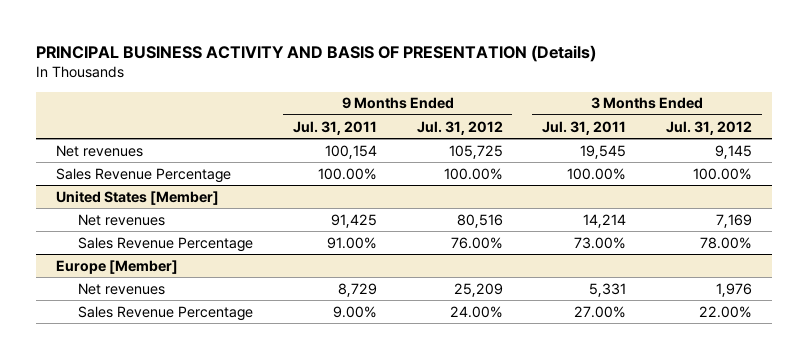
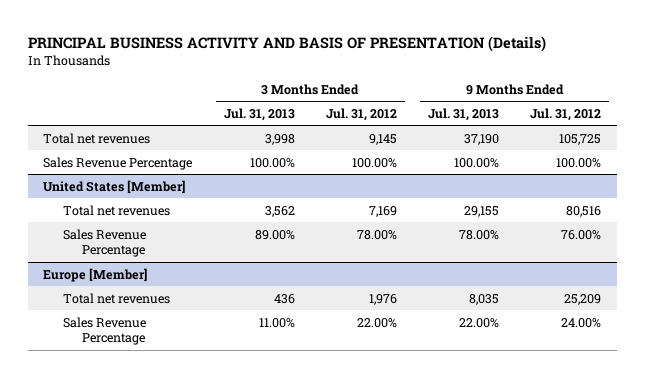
- | 9 Months Ended Jul. 31, 2011 | 9 Months Ended Jul. 31, 2012 | 3 Months Ended Jul. 31, 2011 | 3 Months Ended Jul. 31, 2012
+ | 3 Months Ended Jul. 31, 2013 | 3 Months Ended Jul. 31, 2012 | 9 Months Ended Jul. 31, 2013 | 9 Months Ended Jul. 31, 2012
- Net revenues | 100,154 | 105,725 | 19,545 | 9,145
+ Total net revenues | 3,998 | 9,145 | 37,190 | 105,725
@ United States [Member]
- Net revenues | 91,425 | 80,516 | 14,214 | 7,169
+ Total net revenues | 3,562 | 7,169 | 29,155 | 80,516
@ Europe [Member]
- Net revenues | 8,729 | 25,209 | 5,331 | 1,976
+ Total net revenues | 436 | 1,976 | 8,035 | 25,209

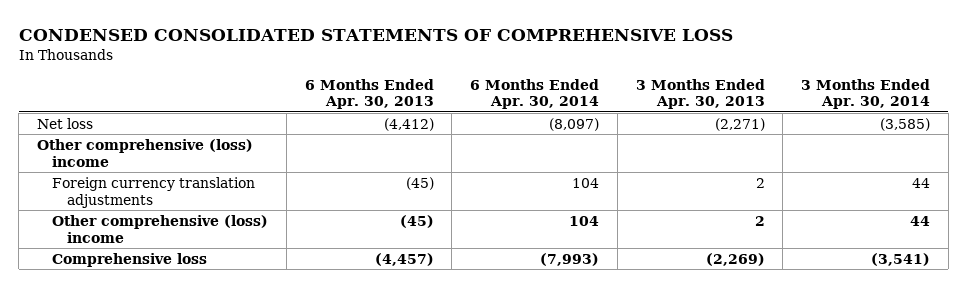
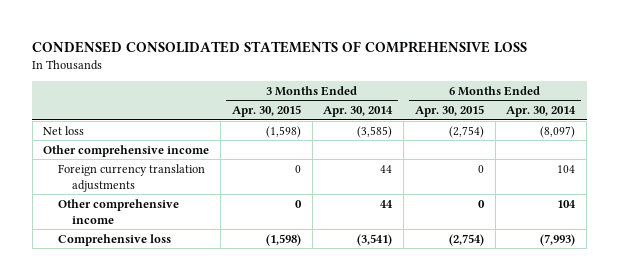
- | 6 Months Ended Apr. 30, 2013 | 6 Months Ended Apr. 30, 2014 | 3 Months Ended Apr. 30, 2013 | 3 Months Ended Apr. 30, 2014
+ | 3 Months Ended Apr. 30, 2015 | 3 Months Ended Apr. 30, 2014 | 6 Months Ended Apr. 30, 2015 | 6 Months Ended Apr. 30, 2014
- Other comprehensive (loss) income
+ Other comprehensive income
- Other comprehensive (loss) income | (45) | 104 | 2 | 44
+ Other comprehensive income | 0 | 44 | 0 | 104

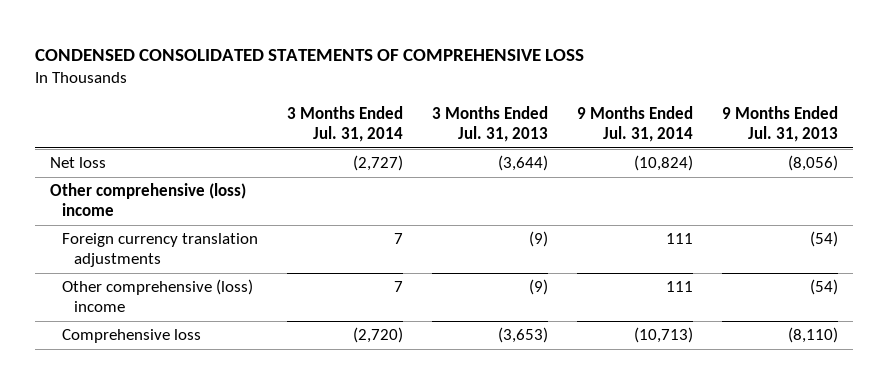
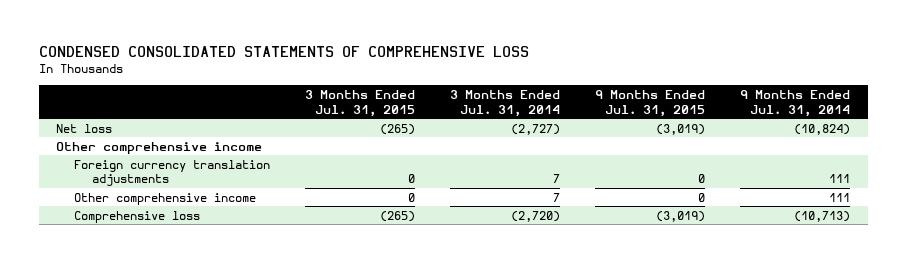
- | 3 Months Ended Jul. 31, 2014 | 3 Months Ended Jul. 31, 2013 | 9 Months Ended Jul. 31, 2014 | 9 Months Ended Jul. 31, 2013
+ | 3 Months Ended Jul. 31, 2015 | 3 Months Ended Jul. 31, 2014 | 9 Months Ended Jul. 31, 2015 | 9 Months Ended Jul. 31, 2014
- Other comprehensive (loss) income
+ Other comprehensive income
- Other comprehensive (loss) income | 7 | (9) | 111 | (54)
+ Other comprehensive income | 0 | 7 | 0 | 111

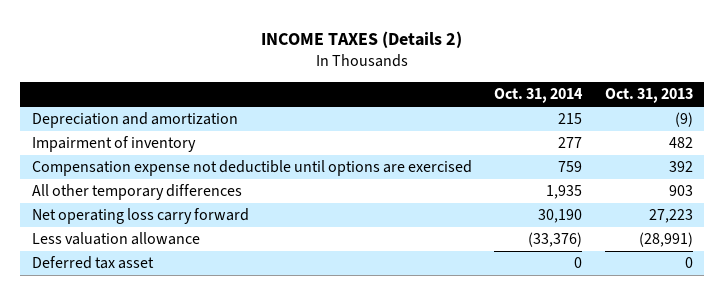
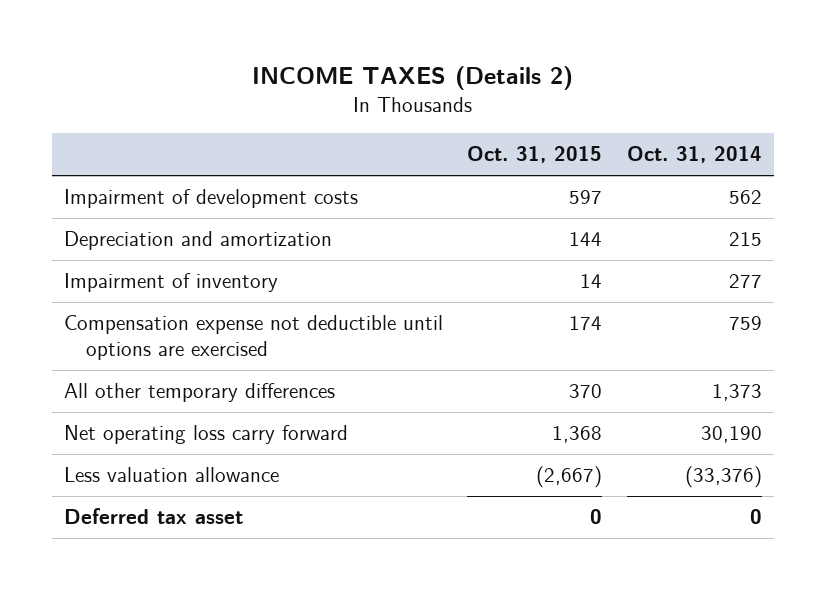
- | Oct. 31, 2014 | Oct. 31, 2013
+ | Oct. 31, 2015 | Oct. 31, 2014
+ Impairment of development costs | 597 | 562
- All other temporary differences | 1,935 | 903
+ All other temporary differences | 370 | 1,373

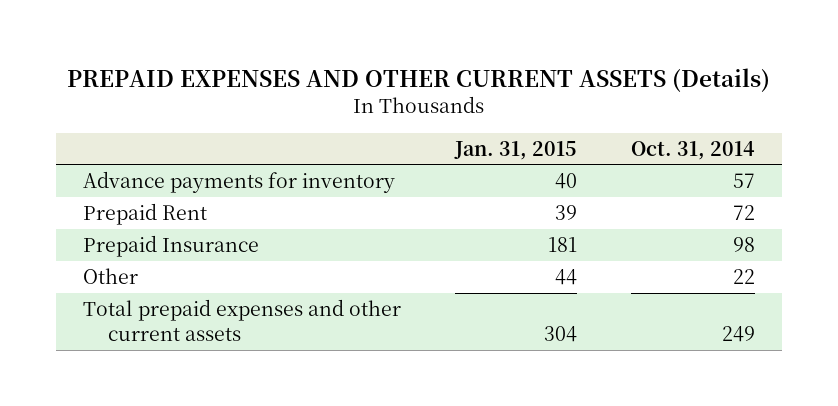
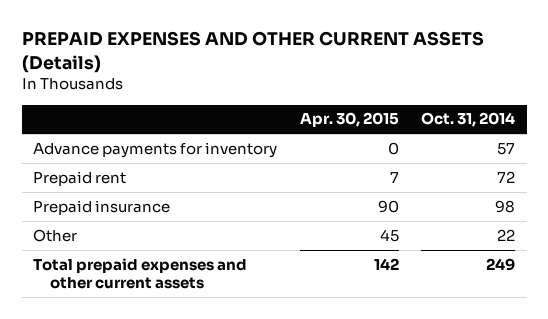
- | Jan. 31, 2015 | Oct. 31, 2014
+ | Apr. 30, 2015 | Oct. 31, 2014
- Prepaid Rent | 39 | 72
- Prepaid Insurance | 181 | 98
+ Prepaid rent | 7 | 72
+ Prepaid insurance | 90 | 98

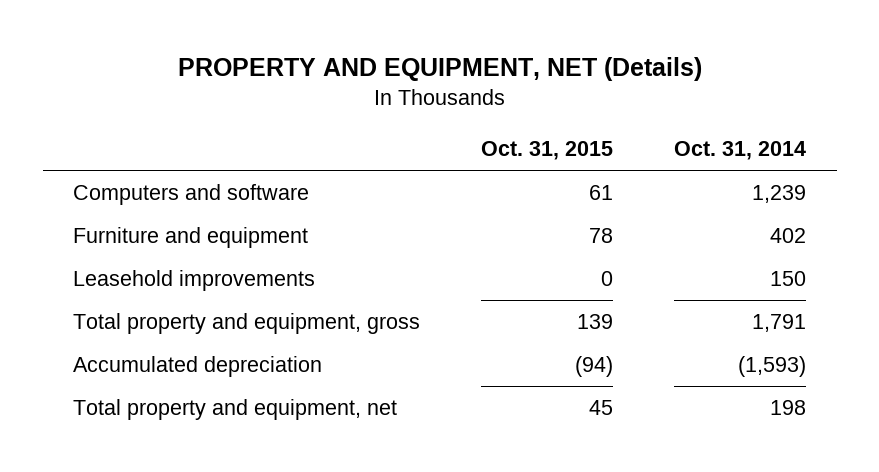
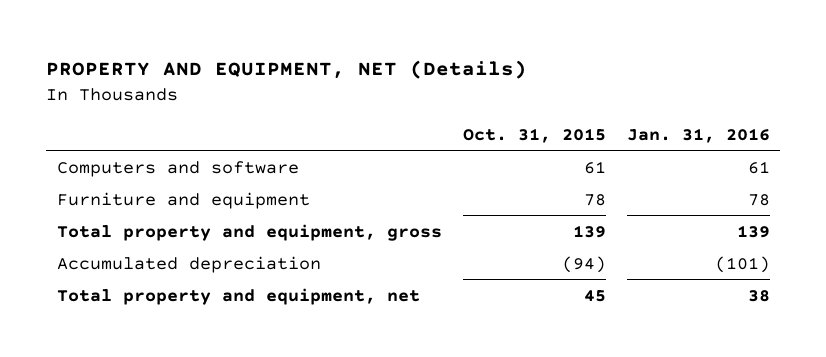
- | Oct. 31, 2015 | Oct. 31, 2014
+ | Oct. 31, 2015 | Jan. 31, 2016
- Leasehold improvements | 0 | 150

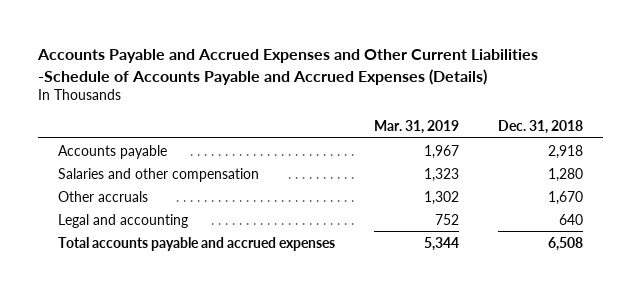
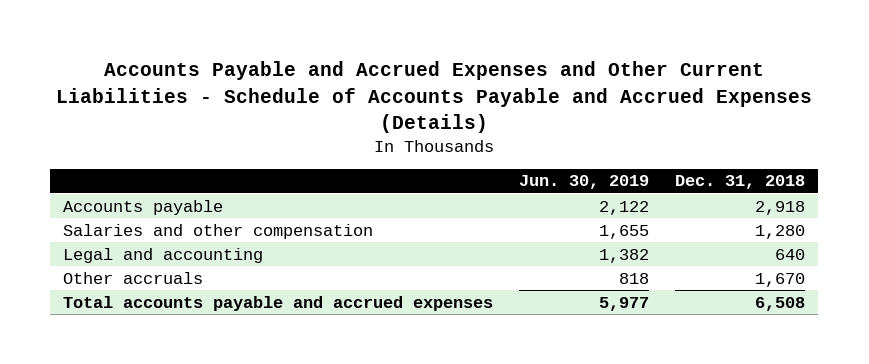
- Accounts Payable and Accrued Expenses and Other Current Liabilities -Schedule of Accounts Payable and Accrued Expenses (Details)
+ Accounts Payable and Accrued Expenses and Other Current Liabilities - Schedule of Accounts Payable and Accrued Expenses (Details)
- | Mar. 31, 2019 | Dec. 31, 2018
+ | Jun. 30, 2019 | Dec. 31, 2018
moved down: Other accruals | 818 | 1,670

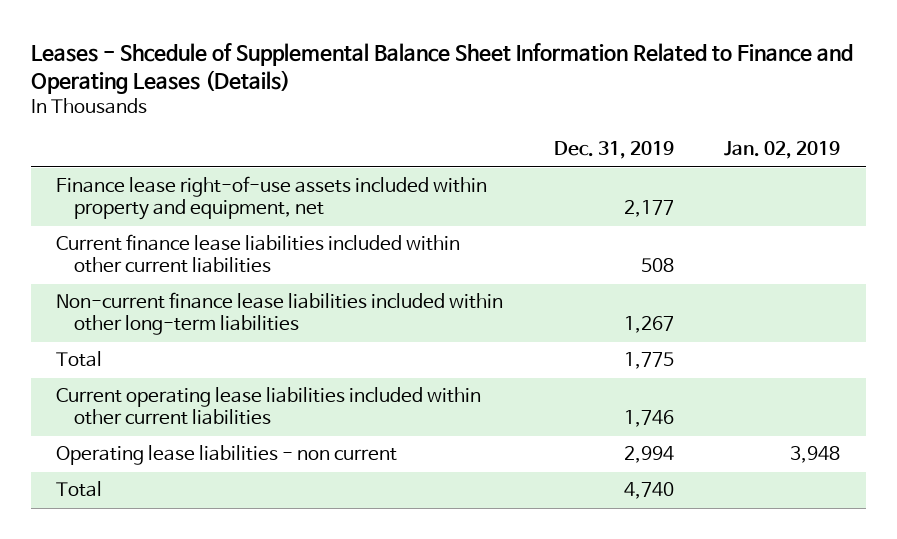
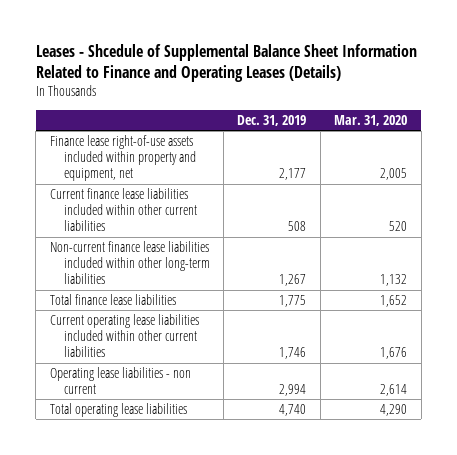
- | Dec. 31, 2019 | Jan. 02, 2019
+ | Dec. 31, 2019 | Mar. 31, 2020
- Total | 1,775 |
+ Total finance lease liabilities | 1,775 | 1,652
- Total | 4,740 |
+ Total operating lease liabilities | 4,740 | 4,290

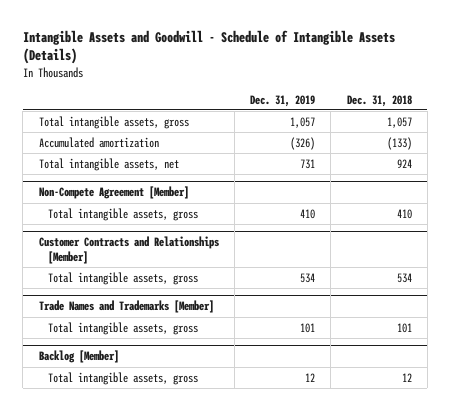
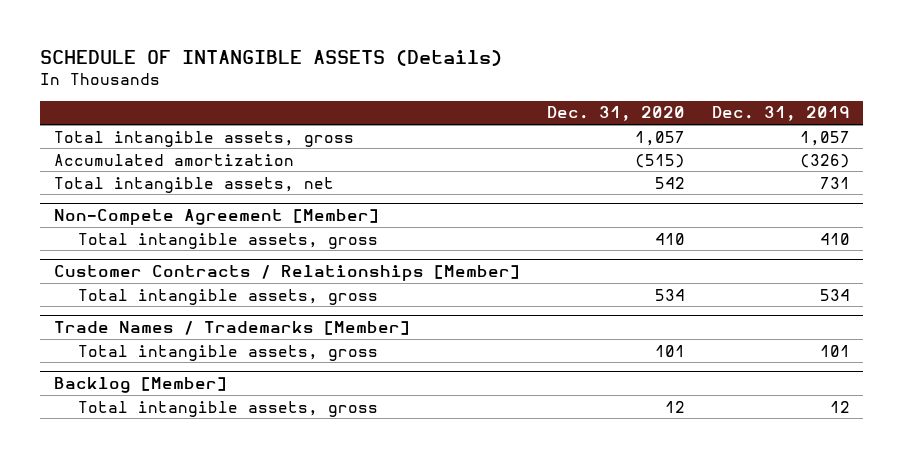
- Intangible Assets and Goodwill - Schedule of Intangible Assets (Details)
+ SCHEDULE OF INTANGIBLE ASSETS (Details)
- | Dec. 31, 2019 | Dec. 31, 2018
+ | Dec. 31, 2020 | Dec. 31, 2019
- Customer Contracts and Relationships [Member]
+ Customer Contracts / Relationships [Member]
- Trade Names and Trademarks [Member]
+ Trade Names / Trademarks [Member]

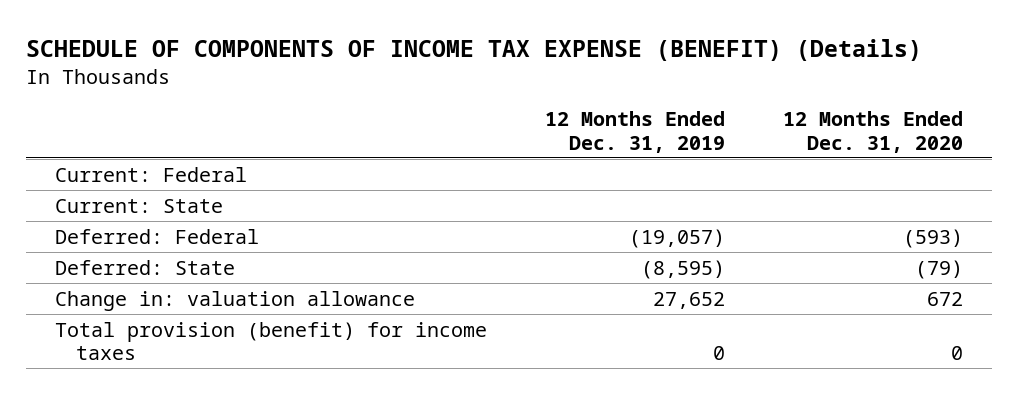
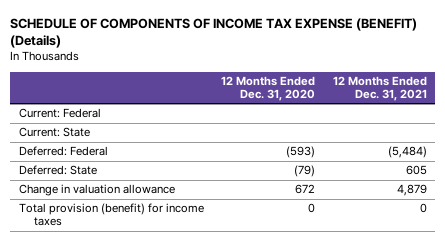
- | 12 Months Ended Dec. 31, 2019 | 12 Months Ended Dec. 31, 2020
+ | 12 Months Ended Dec. 31, 2020 | 12 Months Ended Dec. 31, 2021
- Change in: valuation allowance | 27,652 | 672
+ Change in valuation allowance | 672 | 4,879

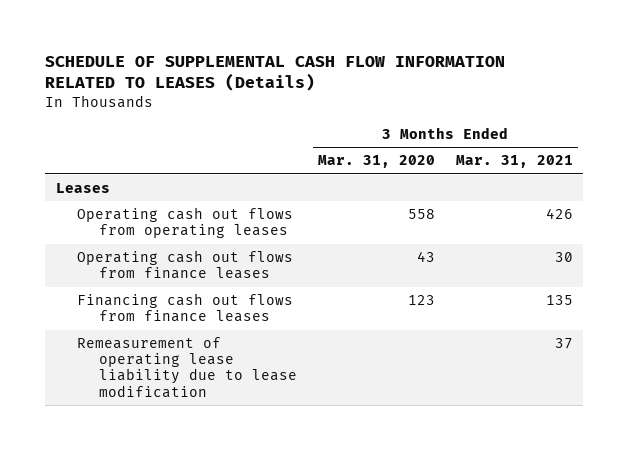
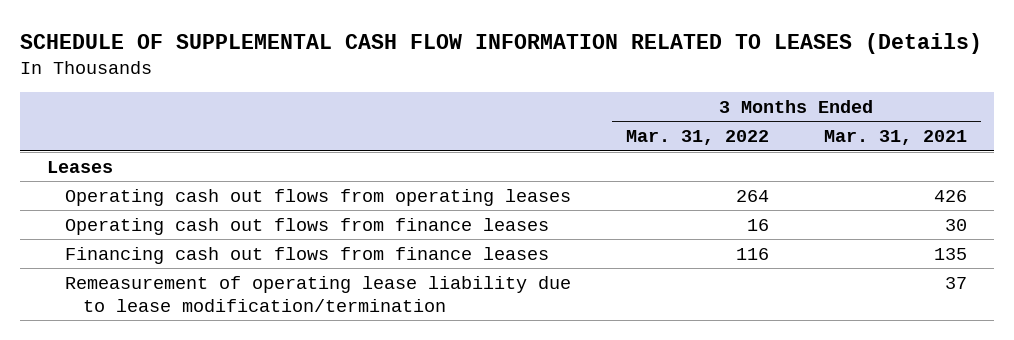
- | 3 Months Ended Mar. 31, 2020 | 3 Months Ended Mar. 31, 2021
+ | 3 Months Ended Mar. 31, 2022 | 3 Months Ended Mar. 31, 2021
- Remeasurement of operating lease liability due to lease modification | | 37
+ Remeasurement of operating lease liability due to lease modification/termination | | 37

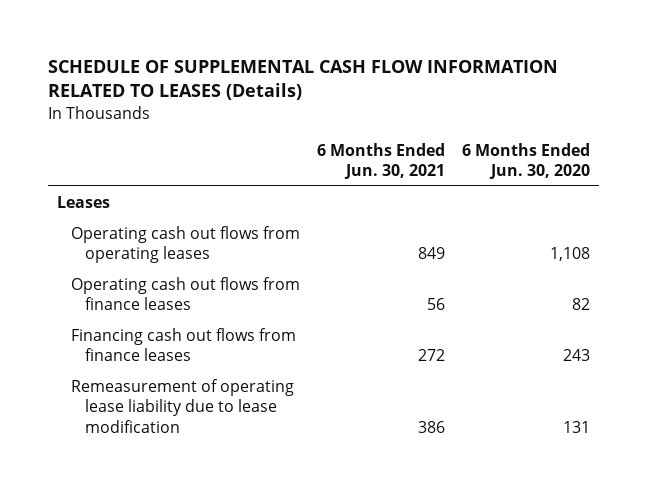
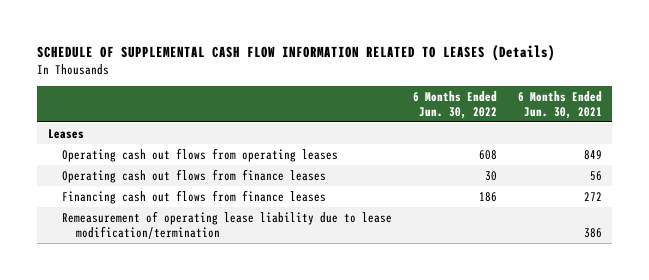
- | 6 Months Ended Jun. 30, 2021 | 6 Months Ended Jun. 30, 2020
+ | 6 Months Ended Jun. 30, 2022 | 6 Months Ended Jun. 30, 2021
- Remeasurement of operating lease liability due to lease modification | 386 | 131
+ Remeasurement of operating lease liability due to lease modification/termination | | 386

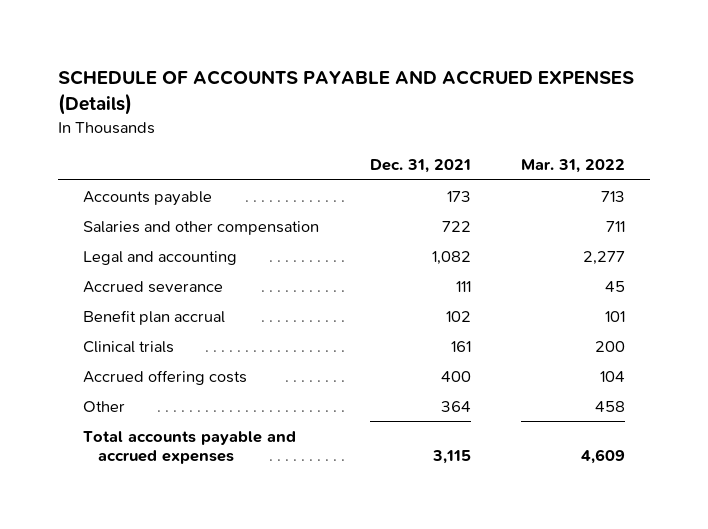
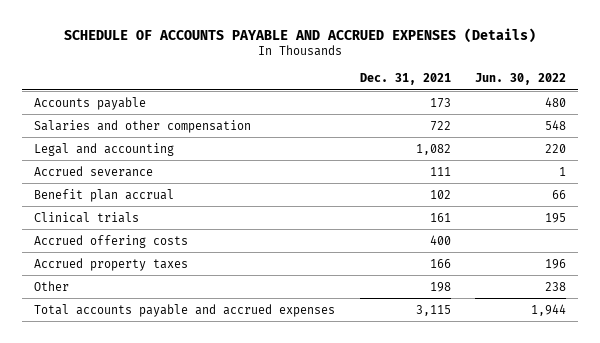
- | Dec. 31, 2021 | Mar. 31, 2022
+ | Dec. 31, 2021 | Jun. 30, 2022
- Other | 364 | 458
+ Accrued property taxes | 166 | 196
+ Other | 198 | 238

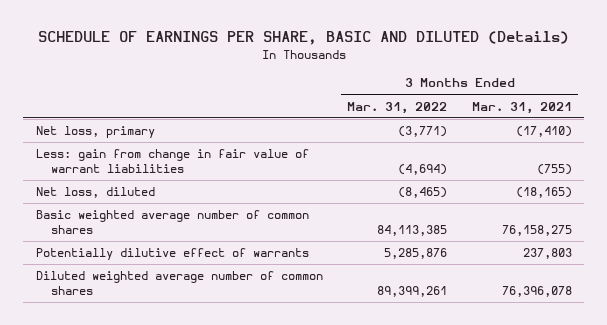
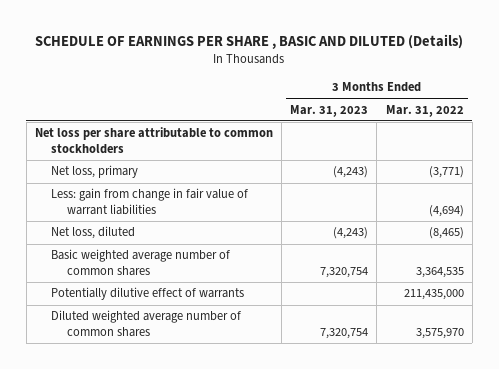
- SCHEDULE OF EARNINGS PER SHARE, BASIC AND DILUTED (Details)
+ SCHEDULE OF EARNINGS PER SHARE , BASIC AND DILUTED (Details)
- | 3 Months Ended Mar. 31, 2022 | 3 Months Ended Mar. 31, 2021
+ | 3 Months Ended Mar. 31, 2023 | 3 Months Ended Mar. 31, 2022
+ Net loss per share attributable to common stockholders
- Basic weighted average number of common shares | 84,113,385 | 76,158,275
- Potentially dilutive effect of warrants | 5,285,876 | 237,803
- Diluted weighted average number of common shares | 89,399,261 | 76,396,078
+ Basic weighted average number of common shares | 7,320,754 | 3,364,535
+ Potentially dilutive effect of warrants | | 211,435,000
+ Diluted weighted average number of common shares | 7,320,754 | 3,575,970

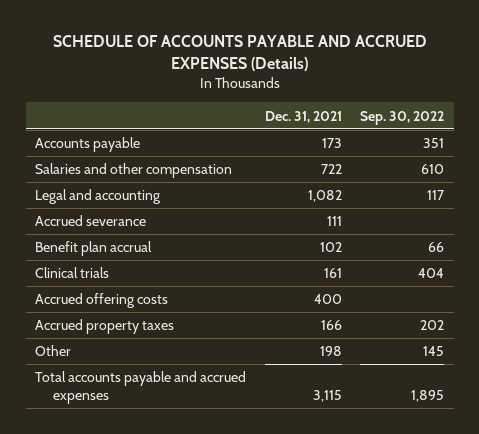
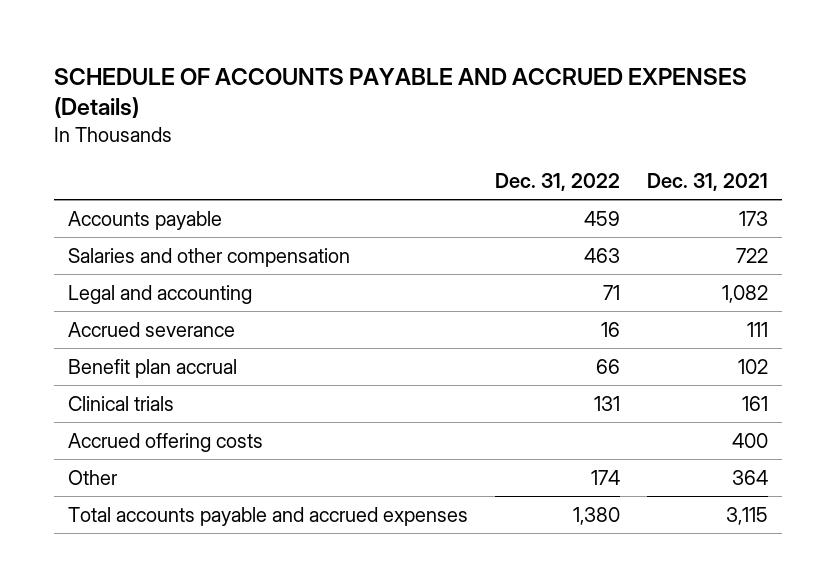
- | Dec. 31, 2021 | Sep. 30, 2022
+ | Dec. 31, 2022 | Dec. 31, 2021
- Accrued property taxes | 166 | 202
- Other | 198 | 145
+ Other | 174 | 364

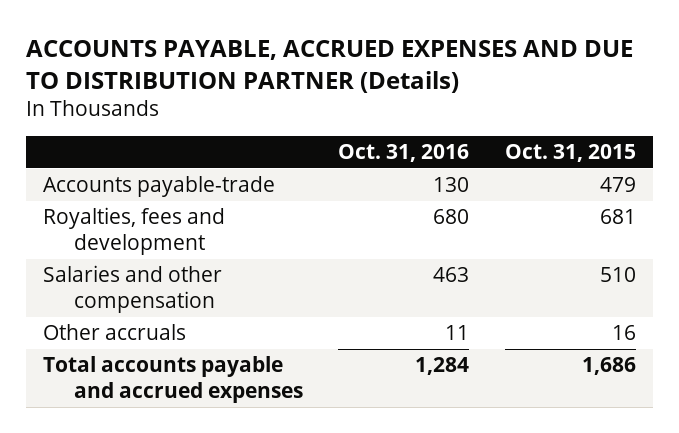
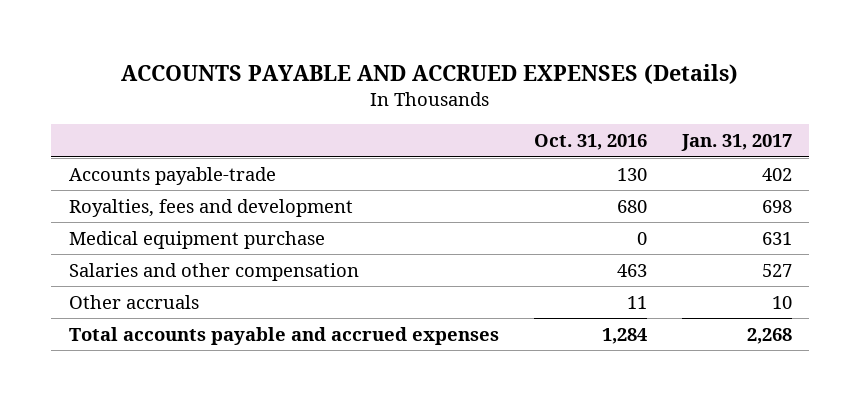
- ACCOUNTS PAYABLE, ACCRUED EXPENSES AND DUE TO DISTRIBUTION PARTNER (Details)
+ ACCOUNTS PAYABLE AND ACCRUED EXPENSES (Details)
- | Oct. 31, 2016 | Oct. 31, 2015
+ | Oct. 31, 2016 | Jan. 31, 2017
+ Medical equipment purchase | 0 | 631

